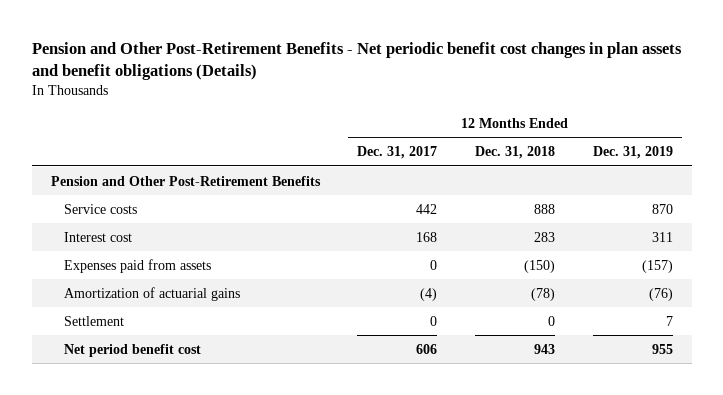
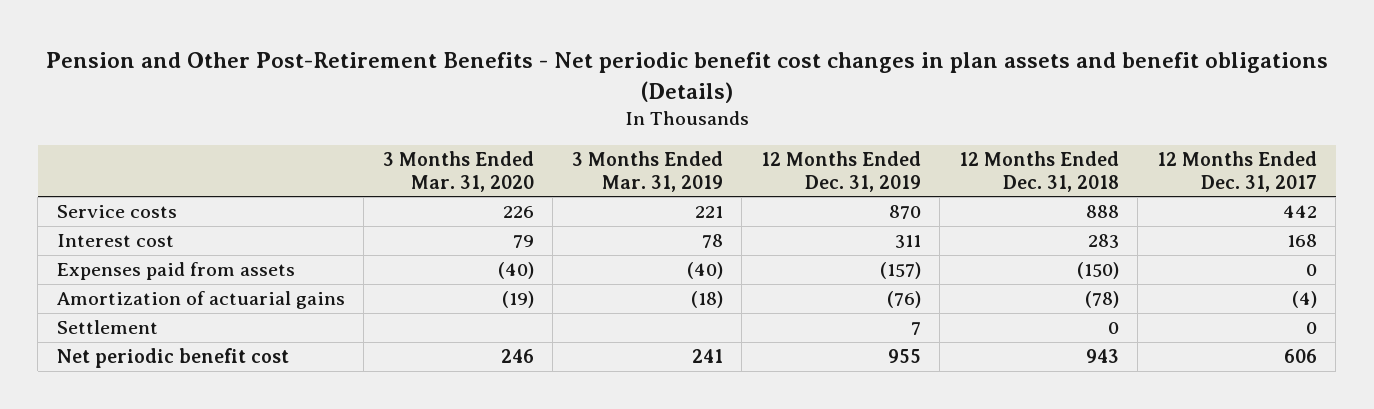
- | 12 Months Ended Dec. 31, 2017 | 12 Months Ended Dec. 31, 2018 | 12 Months Ended Dec. 31, 2019
+ | 3 Months Ended Mar. 31, 2020 | 3 Months Ended Mar. 31, 2019 | 12 Months Ended Dec. 31, 2019 | 12 Months Ended Dec. 31, 2018 | 12 Months Ended Dec. 31, 2017
- Pension and Other Post-Retirement Benefits
- Net period benefit cost | 606 | 943 | 955
+ Net periodic benefit cost | 246 | 241 | 955 | 943 | 606

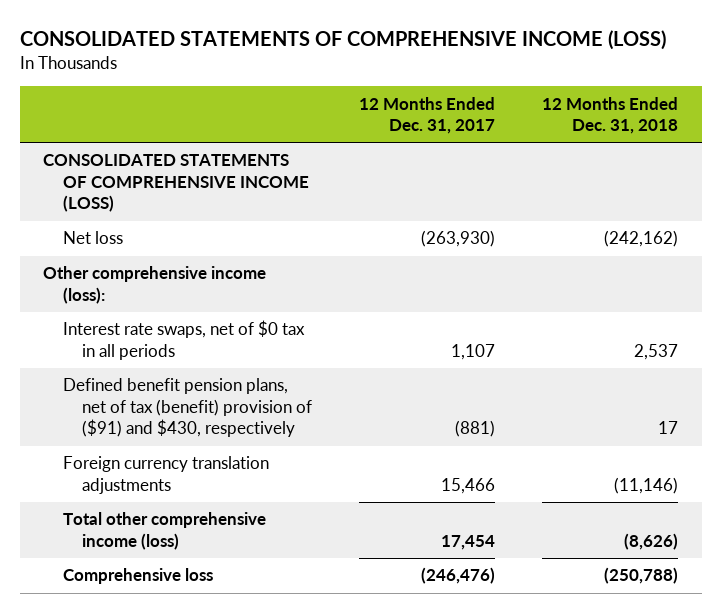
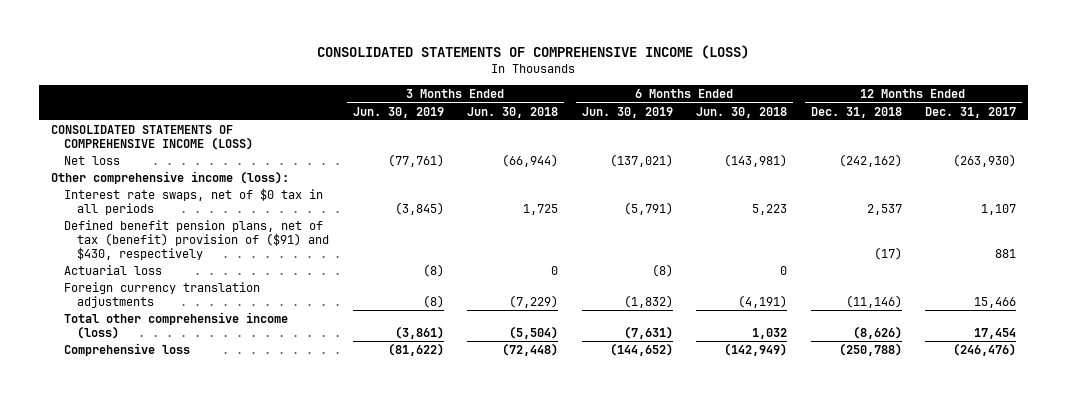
- | 12 Months Ended Dec. 31, 2017 | 12 Months Ended Dec. 31, 2018
+ | 3 Months Ended Jun. 30, 2019 | 3 Months Ended Jun. 30, 2018 | 6 Months Ended Jun. 30, 2019 | 6 Months Ended Jun. 30, 2018 | 12 Months Ended Dec. 31, 2018 | 12 Months Ended Dec. 31, 2017
- Defined benefit pension plans, net of tax (benefit) provision of ($91) and $430, respectively | (881) | 17
+ Defined benefit pension plans, net of tax (benefit) provision of ($91) and $430, respectively | | | | | (17) | 881
+ Actuarial loss | (8) | 0 | (8) | 0 | |

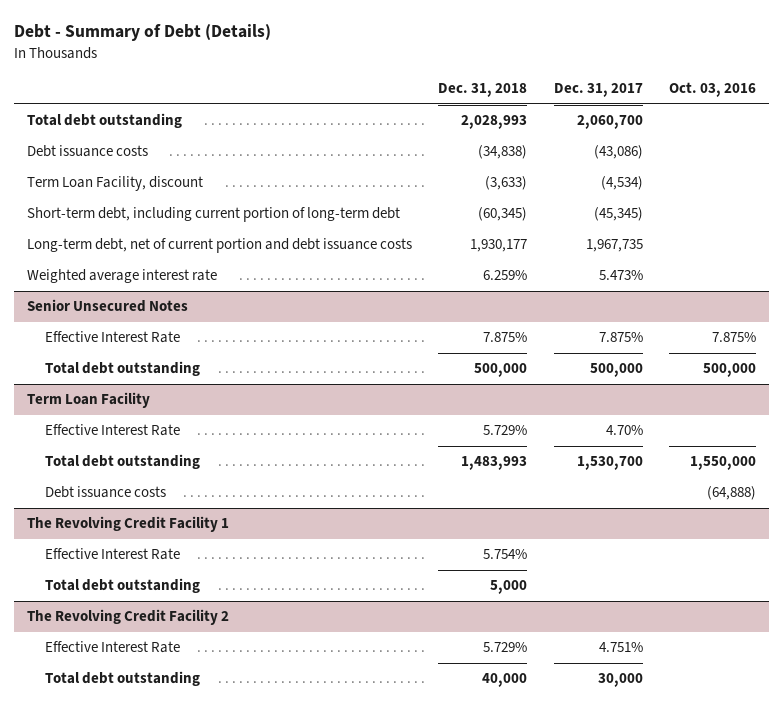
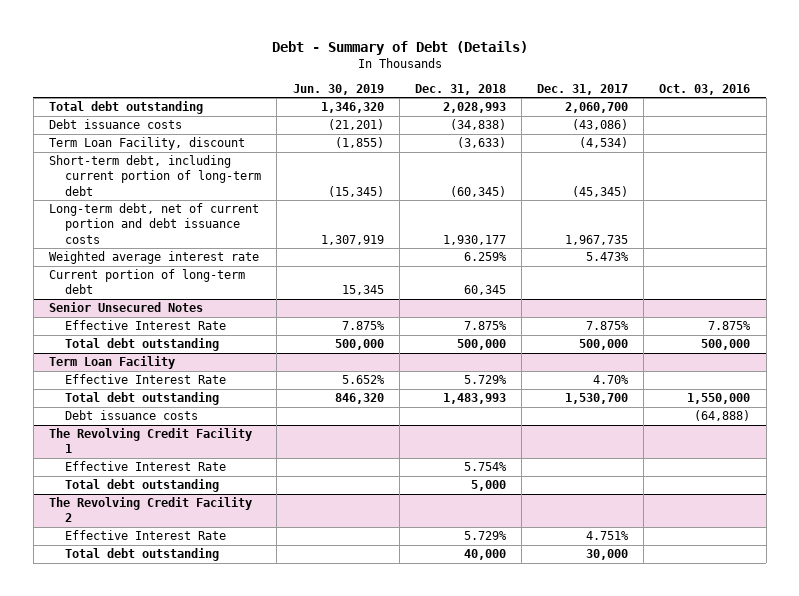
- | Dec. 31, 2018 | Dec. 31, 2017 | Oct. 03, 2016
+ | Jun. 30, 2019 | Dec. 31, 2018 | Dec. 31, 2017 | Oct. 03, 2016
+ Current portion of long-term debt | 15,345 | 60,345 | |

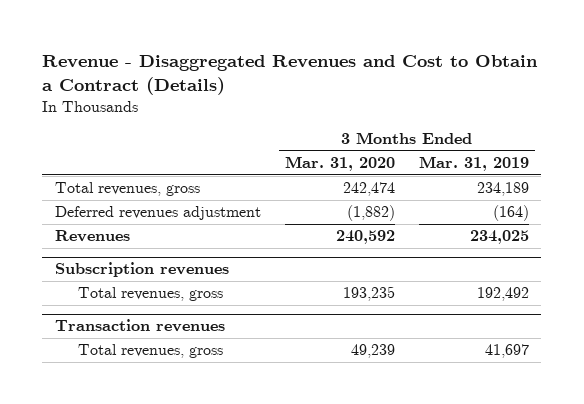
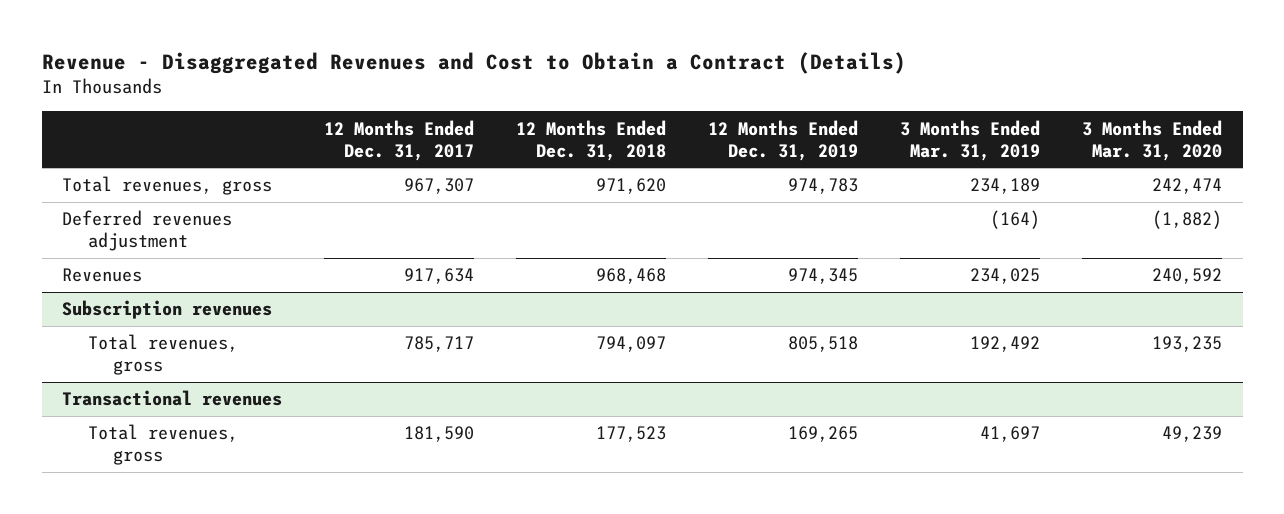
- | 3 Months Ended Mar. 31, 2020 | 3 Months Ended Mar. 31, 2019
+ | 12 Months Ended Dec. 31, 2017 | 12 Months Ended Dec. 31, 2018 | 12 Months Ended Dec. 31, 2019 | 3 Months Ended Mar. 31, 2019 | 3 Months Ended Mar. 31, 2020
- Transaction revenues
+ Transactional revenues

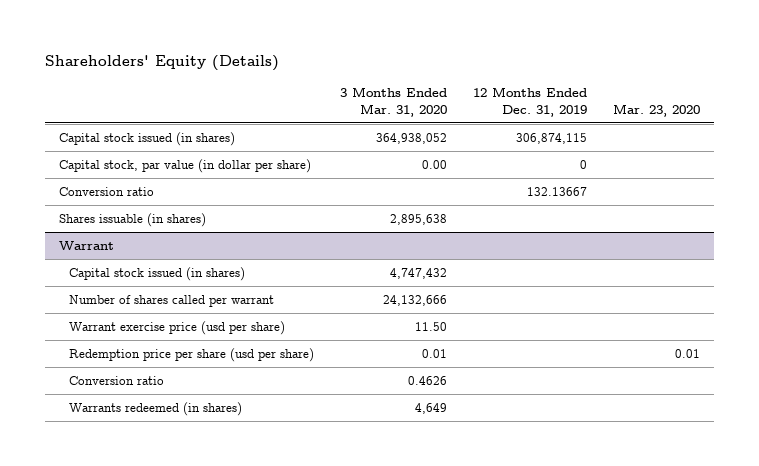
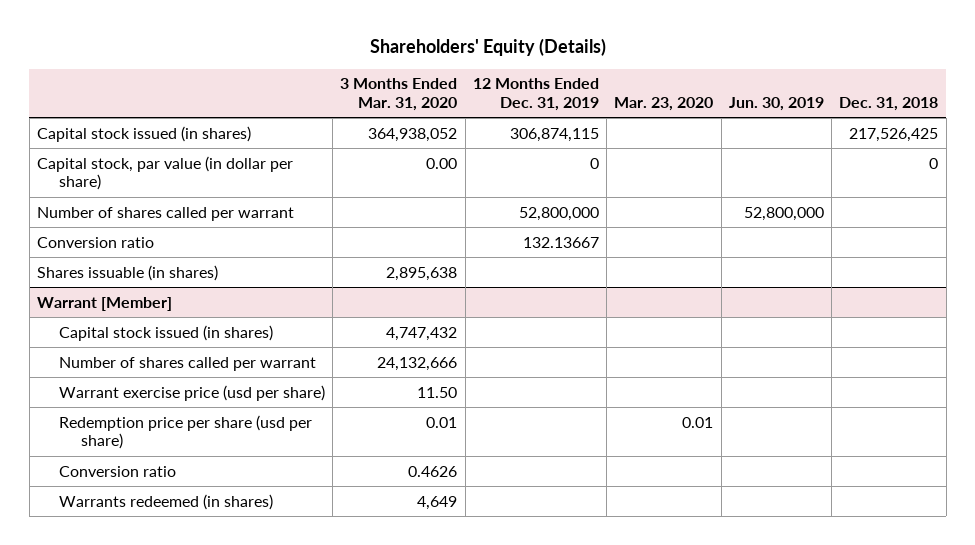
- | 3 Months Ended Mar. 31, 2020 | 12 Months Ended Dec. 31, 2019 | Mar. 23, 2020
+ | 3 Months Ended Mar. 31, 2020 | 12 Months Ended Dec. 31, 2019 | Mar. 23, 2020 | Jun. 30, 2019 | Dec. 31, 2018
+ Number of shares called per warrant | | 52,800,000 | | 52,800,000 |
- Warrant
+ Warrant [Member]

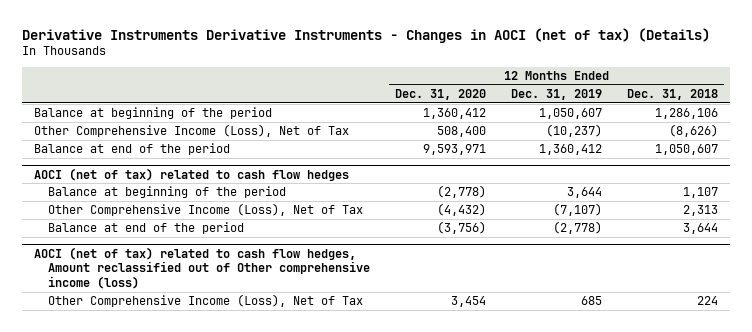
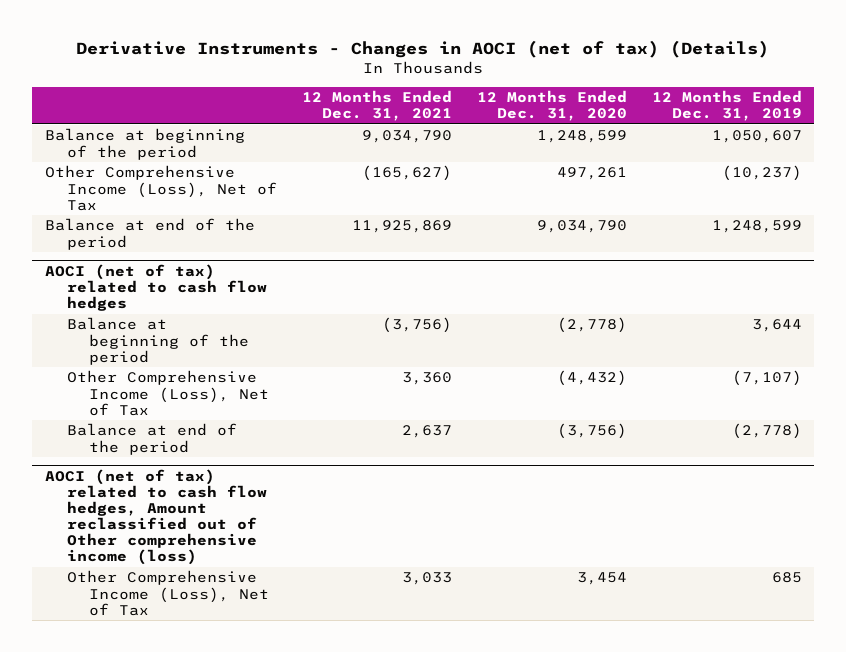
- Derivative Instruments Derivative Instruments - Changes in AOCI (net of tax) (Details)
+ Derivative Instruments - Changes in AOCI (net of tax) (Details)
- | 12 Months Ended Dec. 31, 2020 | 12 Months Ended Dec. 31, 2019 | 12 Months Ended Dec. 31, 2018
+ | 12 Months Ended Dec. 31, 2021 | 12 Months Ended Dec. 31, 2020 | 12 Months Ended Dec. 31, 2019
- Balance at beginning of the period | 1,360,412 | 1,050,607 | 1,286,106
- Other Comprehensive Income (Loss), Net of Tax | 508,400 | (10,237) | (8,626)
- Balance at end of the period | 9,593,971 | 1,360,412 | 1,050,607
+ Balance at beginning of the period | 9,034,790 | 1,248,599 | 1,050,607
+ Other Comprehensive Income (Loss), Net of Tax | (165,627) | 497,261 | (10,237)
+ Balance at end of the period | 11,925,869 | 9,034,790 | 1,248,599

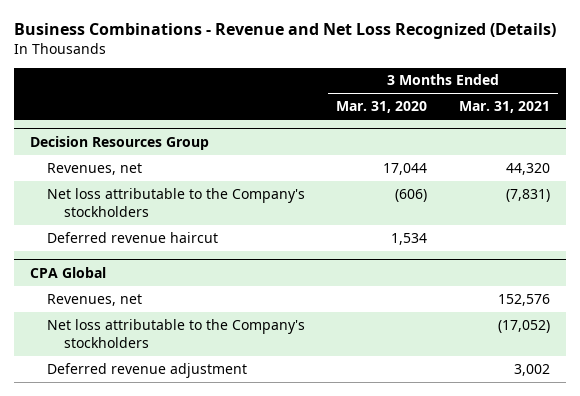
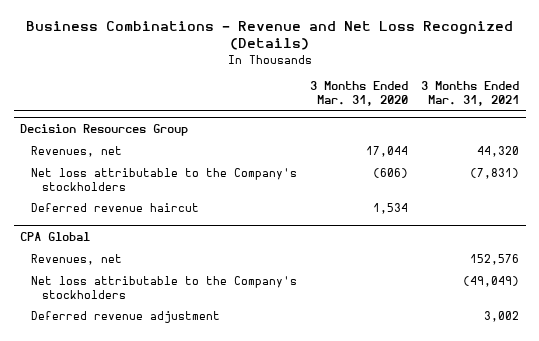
@ CPA Global
- Net loss attributable to the Company's stockholders | | (17,052)
+ Net loss attributable to the Company's stockholders | | (49,049)

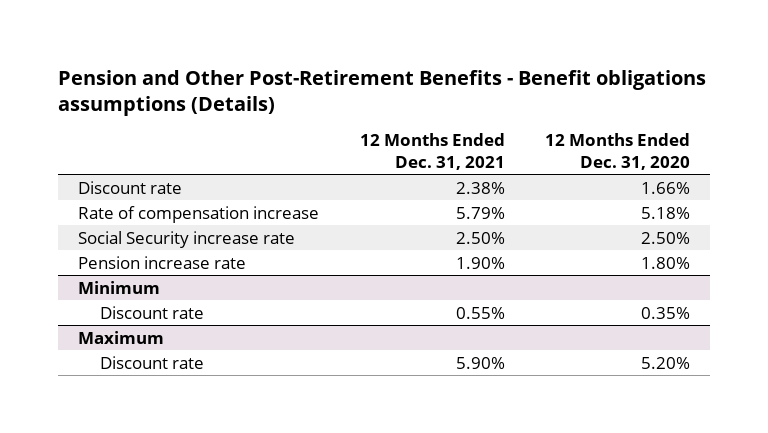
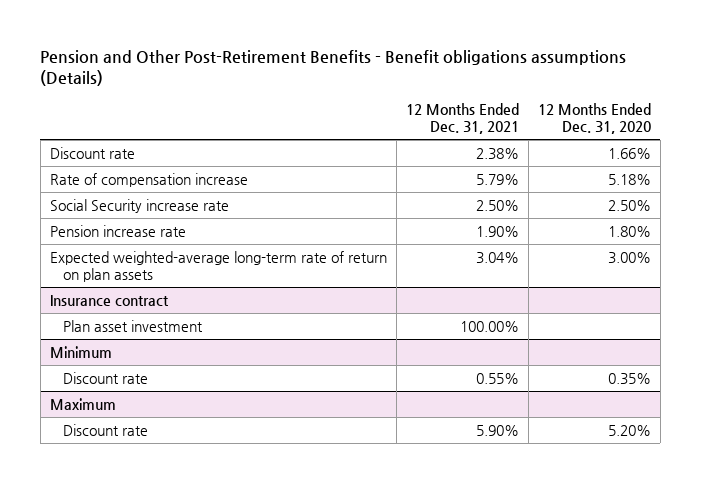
+ Expected weighted-average long-term rate of return on plan assets | 3.04% | 3.00%
+ Insurance contract
+ Plan asset investment | 100.00% |

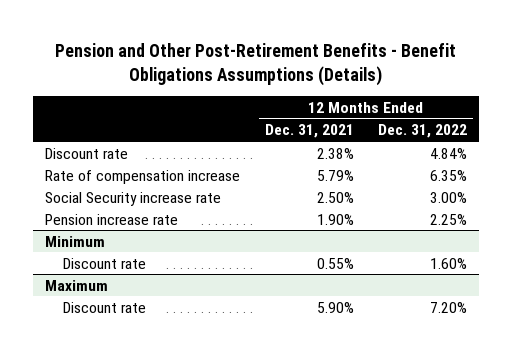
- Pension and Other Post-Retirement Benefits - Benefit obligations assumptions (Details)
+ Pension and Other Post-Retirement Benefits - Benefit Obligations Assumptions (Details)
- | 12 Months Ended Dec. 31, 2021 | 12 Months Ended Dec. 31, 2020
+ | 12 Months Ended Dec. 31, 2021 | 12 Months Ended Dec. 31, 2022
- Expected weighted-average long-term rate of return on plan assets | 3.04% | 3.00%
- Insurance contract
- Plan asset investment | 100.00% |

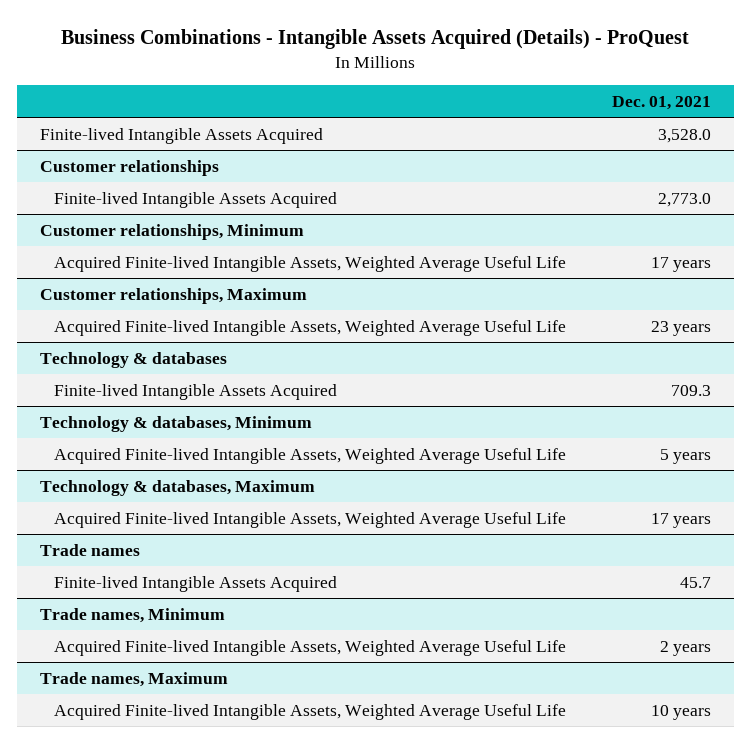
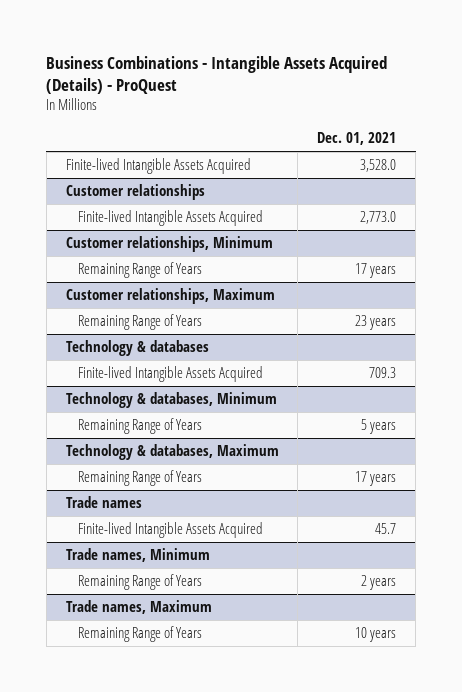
@ Customer relationships, Minimum
- Acquired Finite-lived Intangible Assets, Weighted Average Useful Life | 17 years
+ Remaining Range of Years | 17 years
@ Customer relationships, Maximum
- Acquired Finite-lived Intangible Assets, Weighted Average Useful Life | 23 years
+ Remaining Range of Years | 23 years
@ Technology & databases, Minimum
- Acquired Finite-lived Intangible Assets, Weighted Average Useful Life | 5 years
+ Remaining Range of Years | 5 years
@ Technology & databases, Maximum
- Acquired Finite-lived Intangible Assets, Weighted Average Useful Life | 17 years
+ Remaining Range of Years | 17 years
@ Trade names, Minimum
- Acquired Finite-lived Intangible Assets, Weighted Average Useful Life | 2 years
+ Remaining Range of Years | 2 years
@ Trade names, Maximum
- Acquired Finite-lived Intangible Assets, Weighted Average Useful Life | 10 years
+ Remaining Range of Years | 10 years

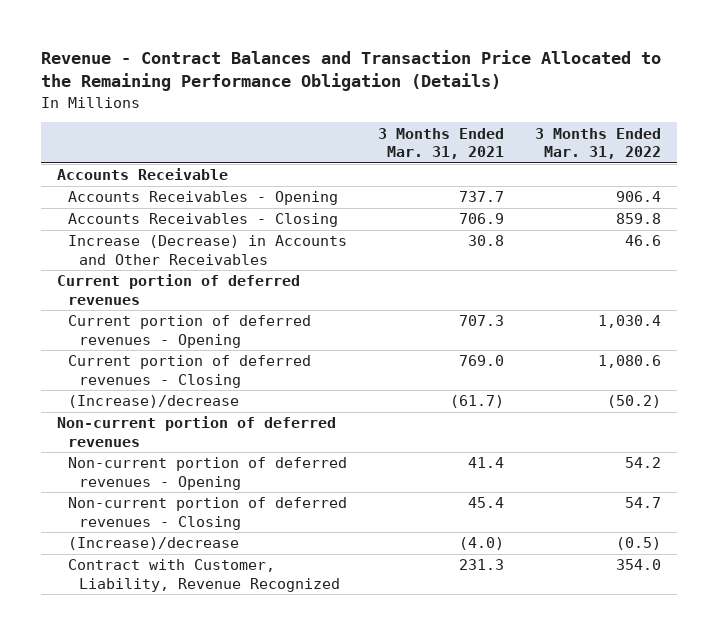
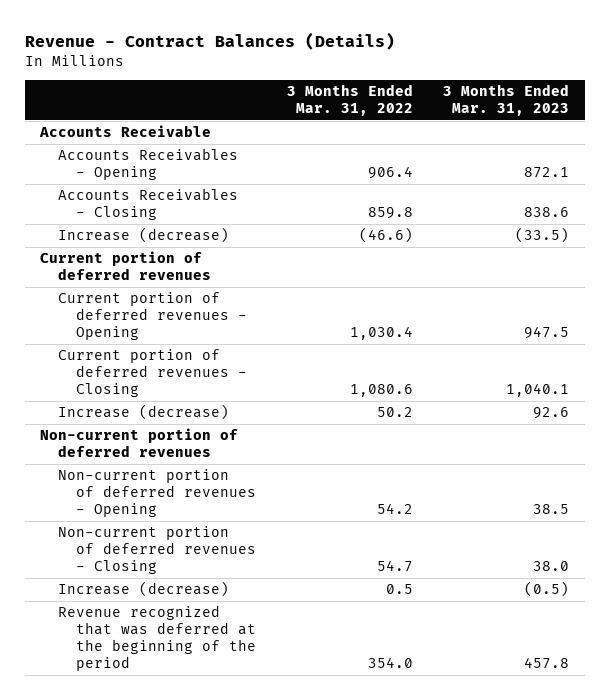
- Revenue - Contract Balances and Transaction Price Allocated to the Remaining Performance Obligation (Details)
+ Revenue - Contract Balances (Details)
- | 3 Months Ended Mar. 31, 2021 | 3 Months Ended Mar. 31, 2022
+ | 3 Months Ended Mar. 31, 2022 | 3 Months Ended Mar. 31, 2023
- Increase (Decrease) in Accounts and Other Receivables | 30.8 | 46.6
+ Increase (decrease) | (46.6) | (33.5)
- (Increase)/decrease | (61.7) | (50.2)
+ Increase (decrease) | 50.2 | 92.6
- (Increase)/decrease | (4.0) | (0.5)
- Contract with Customer, Liability, Revenue Recognized | 231.3 | 354.0
+ Increase (decrease) | 0.5 | (0.5)
+ Revenue recognized that was deferred at the beginning of the period | 354.0 | 457.8

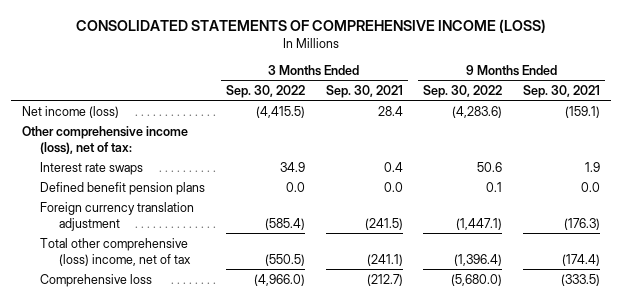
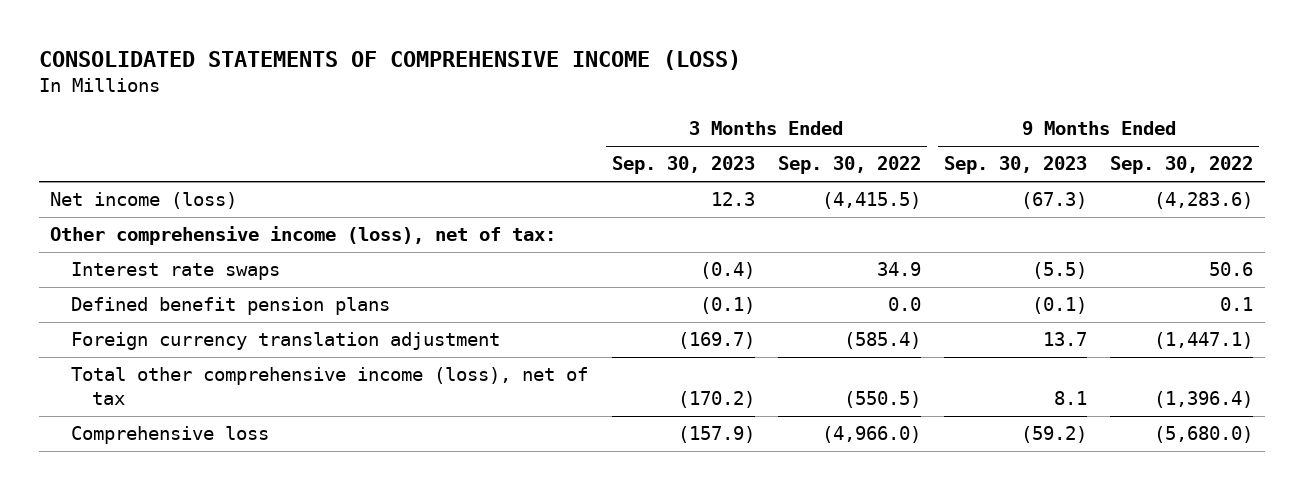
- | 3 Months Ended Sep. 30, 2022 | 3 Months Ended Sep. 30, 2021 | 9 Months Ended Sep. 30, 2022 | 9 Months Ended Sep. 30, 2021
+ | 3 Months Ended Sep. 30, 2023 | 3 Months Ended Sep. 30, 2022 | 9 Months Ended Sep. 30, 2023 | 9 Months Ended Sep. 30, 2022
- Total other comprehensive (loss) income, net of tax | (550.5) | (241.1) | (1,396.4) | (174.4)
+ Total other comprehensive income (loss), net of tax | (170.2) | (550.5) | 8.1 | (1,396.4)

